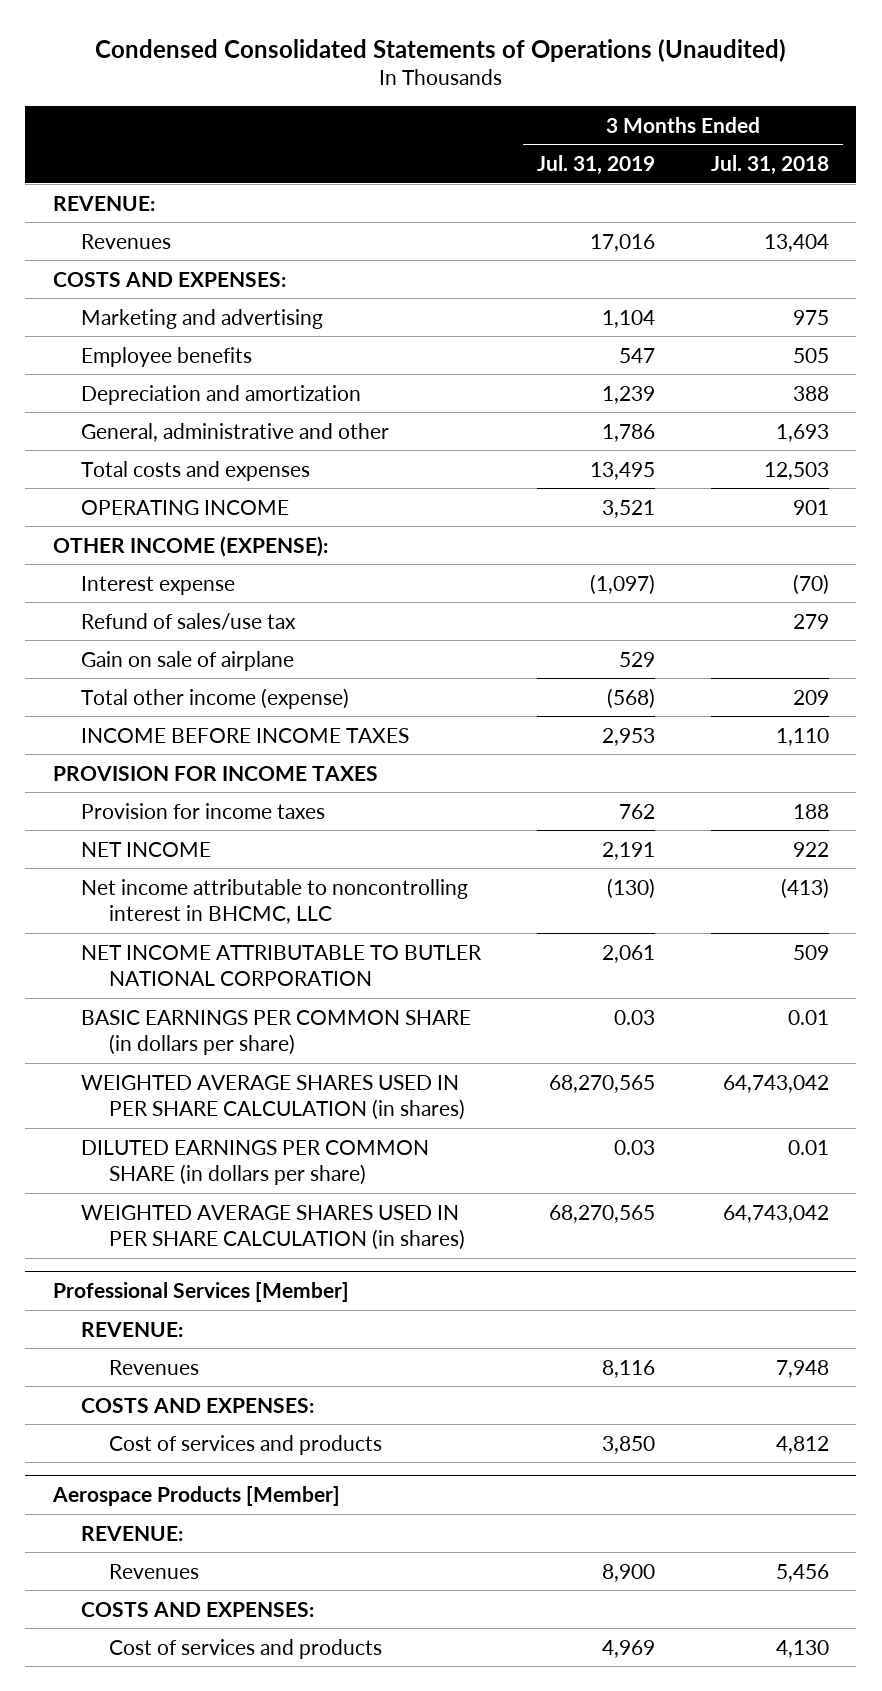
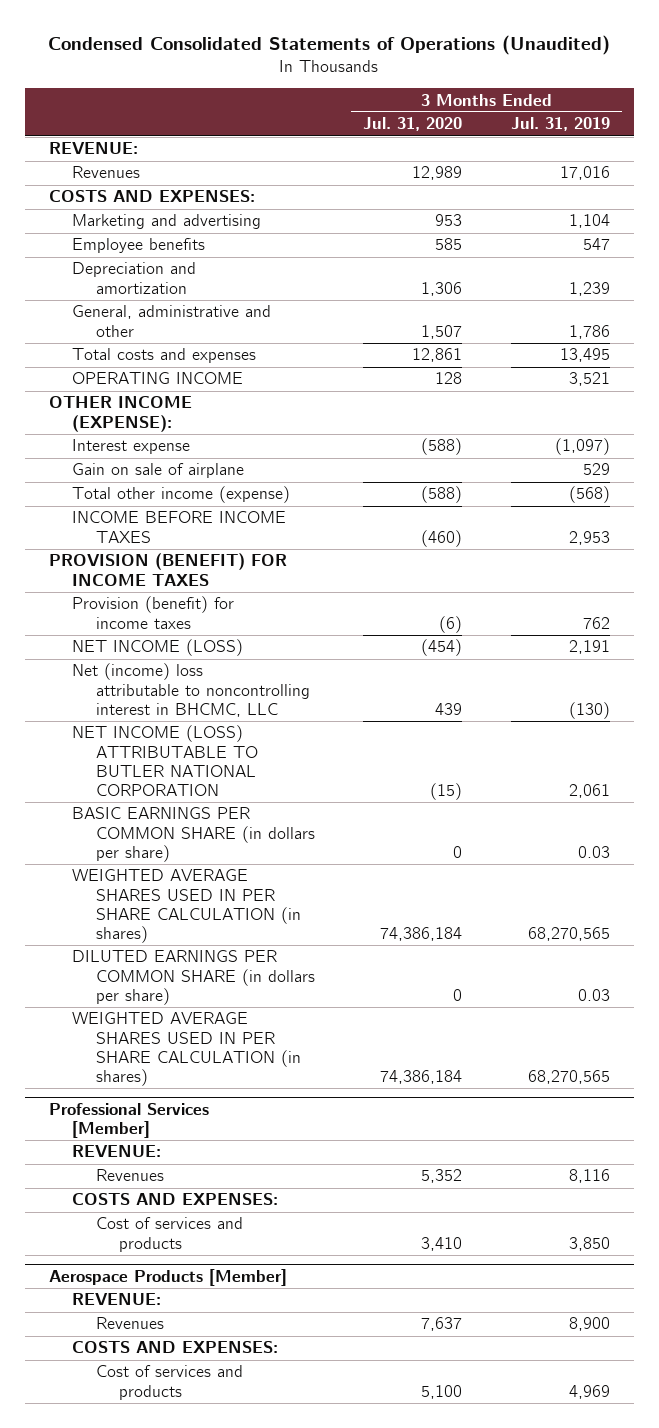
- | 3 Months Ended Jul. 31, 2019 | 3 Months Ended Jul. 31, 2018
+ | 3 Months Ended Jul. 31, 2020 | 3 Months Ended Jul. 31, 2019
- Refund of sales/use tax | | 279
- PROVISION FOR INCOME TAXES
- Provision for income taxes | 762 | 188
- NET INCOME | 2,191 | 922
- Net income attributable to noncontrolling interest in BHCMC, LLC | (130) | (413)
- NET INCOME ATTRIBUTABLE TO BUTLER NATIONAL CORPORATION | 2,061 | 509
+ PROVISION (BENEFIT) FOR INCOME TAXES
+ Provision (benefit) for income taxes | (6) | 762
+ NET INCOME (LOSS) | (454) | 2,191
+ Net (income) loss attributable to noncontrolling interest in BHCMC, LLC | 439 | (130)
+ NET INCOME (LOSS) ATTRIBUTABLE TO BUTLER NATIONAL CORPORATION | (15) | 2,061

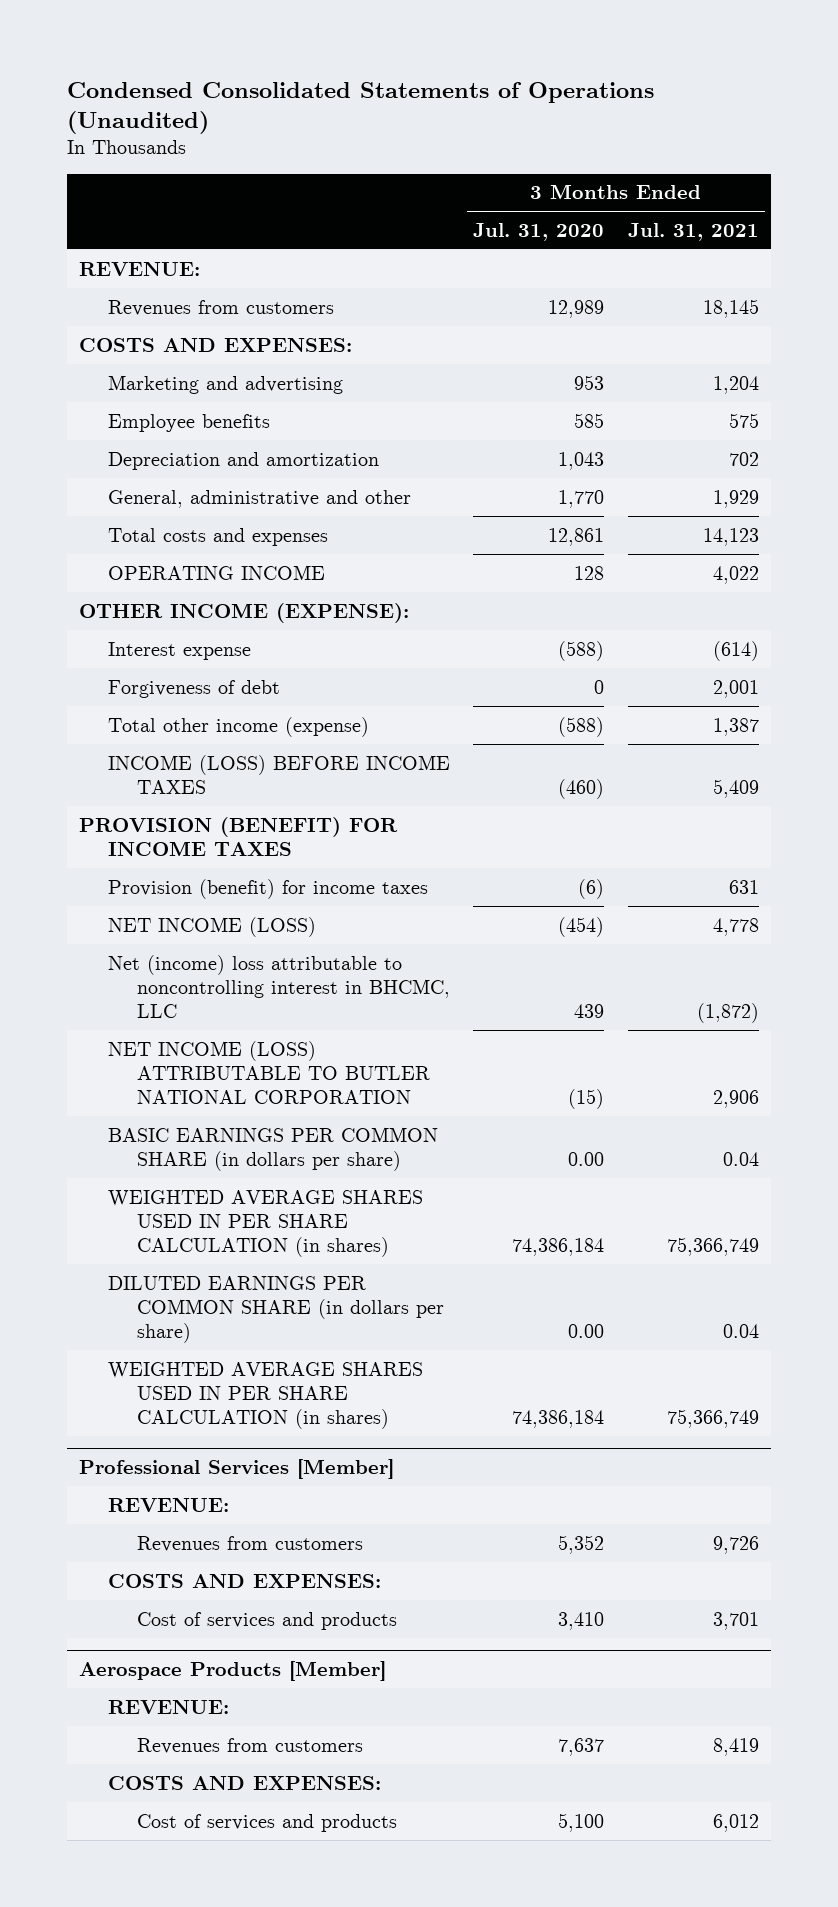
- | 3 Months Ended Jul. 31, 2020 | 3 Months Ended Jul. 31, 2019
+ | 3 Months Ended Jul. 31, 2020 | 3 Months Ended Jul. 31, 2021
- Revenues | 12,989 | 17,016
+ Revenues from customers | 12,989 | 18,145
- Depreciation and amortization | 1,306 | 1,239
- General, administrative and other | 1,507 | 1,786
+ Depreciation and amortization | 1,043 | 702
+ General, administrative and other | 1,770 | 1,929
- Gain on sale of airplane | | 529
+ Forgiveness of debt | 0 | 2,001
- INCOME BEFORE INCOME TAXES | (460) | 2,953
+ INCOME (LOSS) BEFORE INCOME TAXES | (460) | 5,409
- BASIC EARNINGS PER COMMON SHARE (in dollars per share) | 0 | 0.03
+ BASIC EARNINGS PER COMMON SHARE (in dollars per share) | 0.00 | 0.04
- DILUTED EARNINGS PER COMMON SHARE (in dollars per share) | 0 | 0.03
+ DILUTED EARNINGS PER COMMON SHARE (in dollars per share) | 0.00 | 0.04
@ Professional Services [Member]
- Revenues | 5,352 | 8,116
+ Revenues from customers | 5,352 | 9,726
@ Aerospace Products [Member]
- Revenues | 7,637 | 8,900
+ Revenues from customers | 7,637 | 8,419

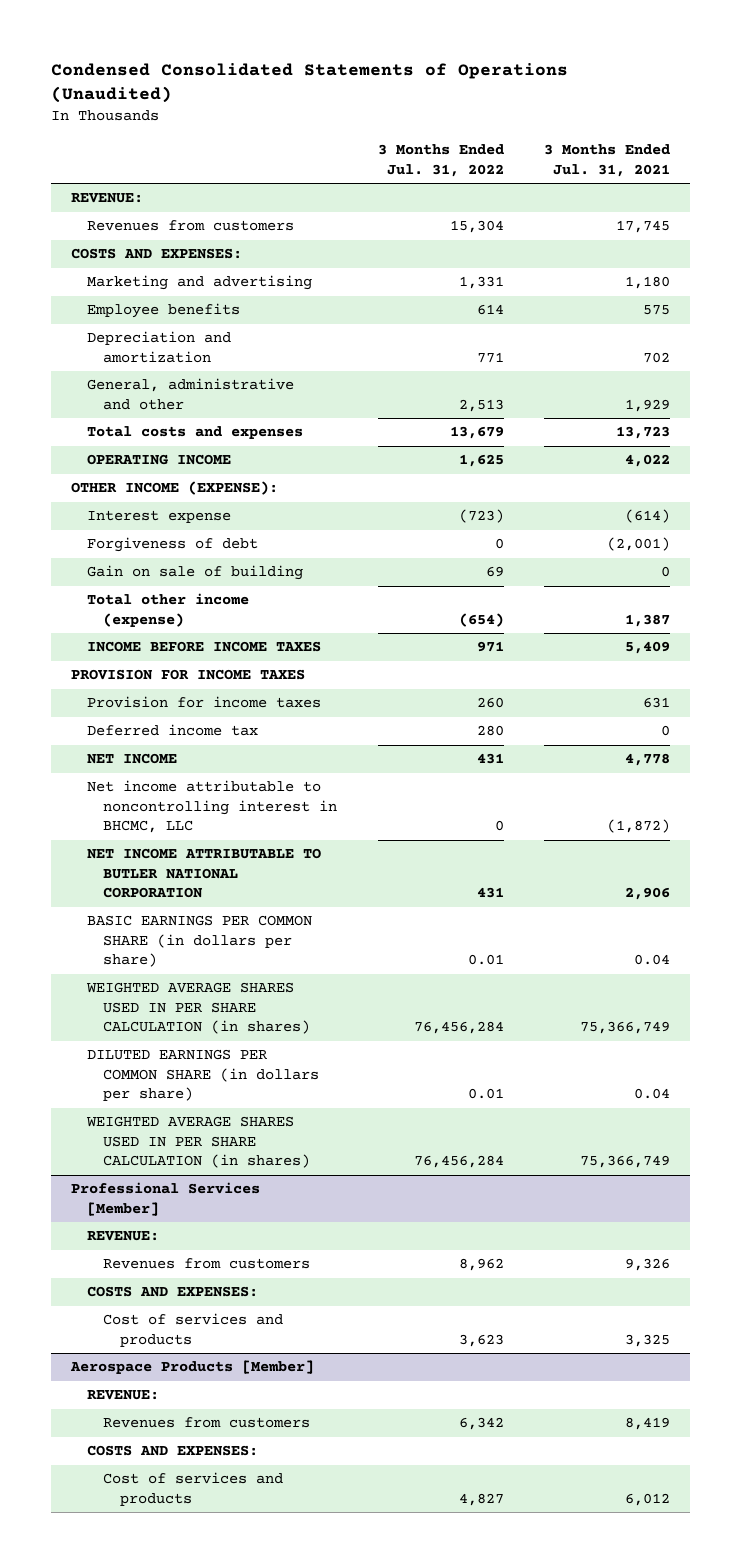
- | 3 Months Ended Jul. 31, 2020 | 3 Months Ended Jul. 31, 2021
+ | 3 Months Ended Jul. 31, 2022 | 3 Months Ended Jul. 31, 2021
- Revenues from customers | 12,989 | 18,145
+ Revenues from customers | 15,304 | 17,745
- Marketing and advertising | 953 | 1,204
+ Marketing and advertising | 1,331 | 1,180
- Total costs and expenses | 12,861 | 14,123
+ Total costs and expenses | 13,679 | 13,723
- Forgiveness of debt | 0 | 2,001
+ Forgiveness of debt | 0 | (2,001)
+ Gain on sale of building | 69 | 0
- INCOME (LOSS) BEFORE INCOME TAXES | (460) | 5,409
- PROVISION (BENEFIT) FOR INCOME TAXES
- Provision (benefit) for income taxes | (6) | 631
- NET INCOME (LOSS) | (454) | 4,778
- Net (income) loss attributable to noncontrolling interest in BHCMC, LLC | 439 | (1,872)
- NET INCOME (LOSS) ATTRIBUTABLE TO BUTLER NATIONAL CORPORATION | (15) | 2,906
+ INCOME BEFORE INCOME TAXES | 971 | 5,409
+ PROVISION FOR INCOME TAXES
+ Provision for income taxes | 260 | 631
+ Deferred income tax | 280 | 0
+ NET INCOME | 431 | 4,778
+ Net income attributable to noncontrolling interest in BHCMC, LLC | 0 | (1,872)
+ NET INCOME ATTRIBUTABLE TO BUTLER NATIONAL CORPORATION | 431 | 2,906
@ Professional Services [Member]
- Revenues from customers | 5,352 | 9,726
+ Revenues from customers | 8,962 | 9,326
- Cost of services and products | 3,410 | 3,701
+ Cost of services and products | 3,623 | 3,325

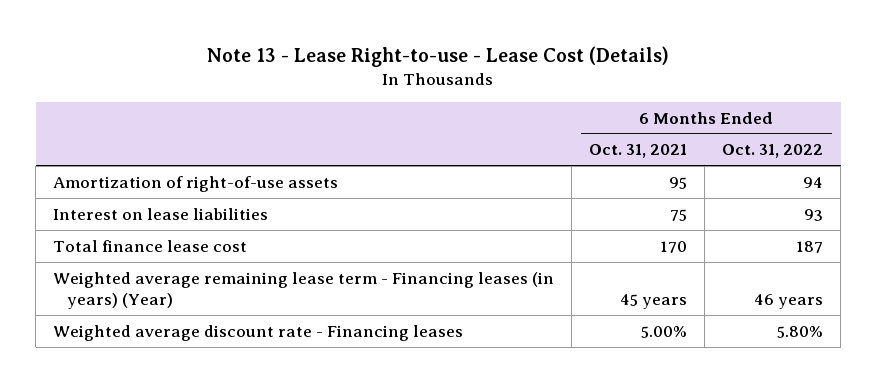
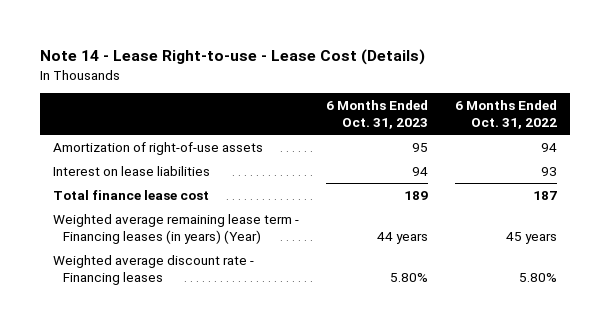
- Note 13 - Lease Right-to-use - Lease Cost (Details)
+ Note 14 - Lease Right-to-use - Lease Cost (Details)
- | 6 Months Ended Oct. 31, 2021 | 6 Months Ended Oct. 31, 2022
+ | 6 Months Ended Oct. 31, 2023 | 6 Months Ended Oct. 31, 2022
- Weighted average remaining lease term - Financing leases (in years) (Year) | 45 years | 46 years
+ Weighted average remaining lease term - Financing leases (in years) (Year) | 44 years | 45 years

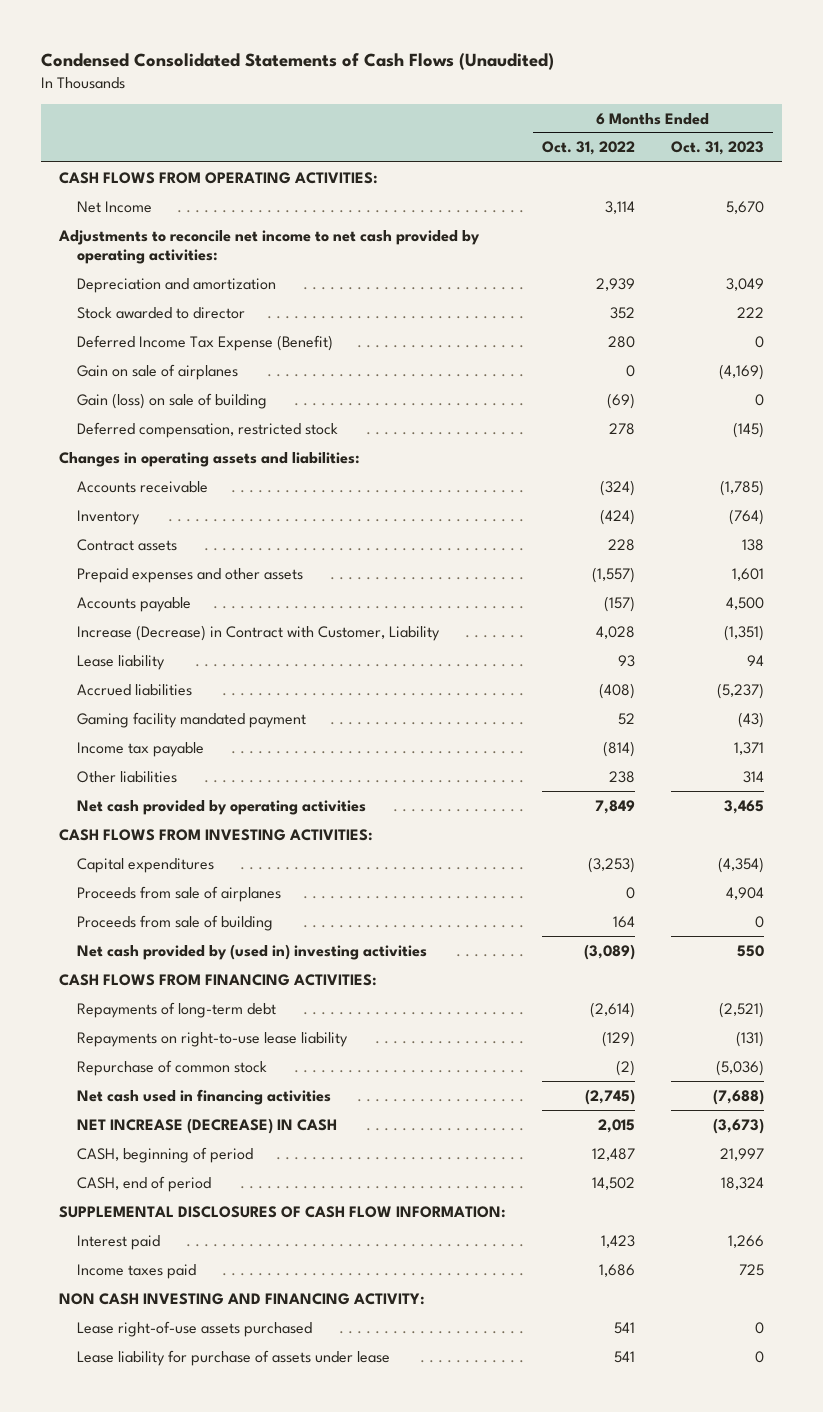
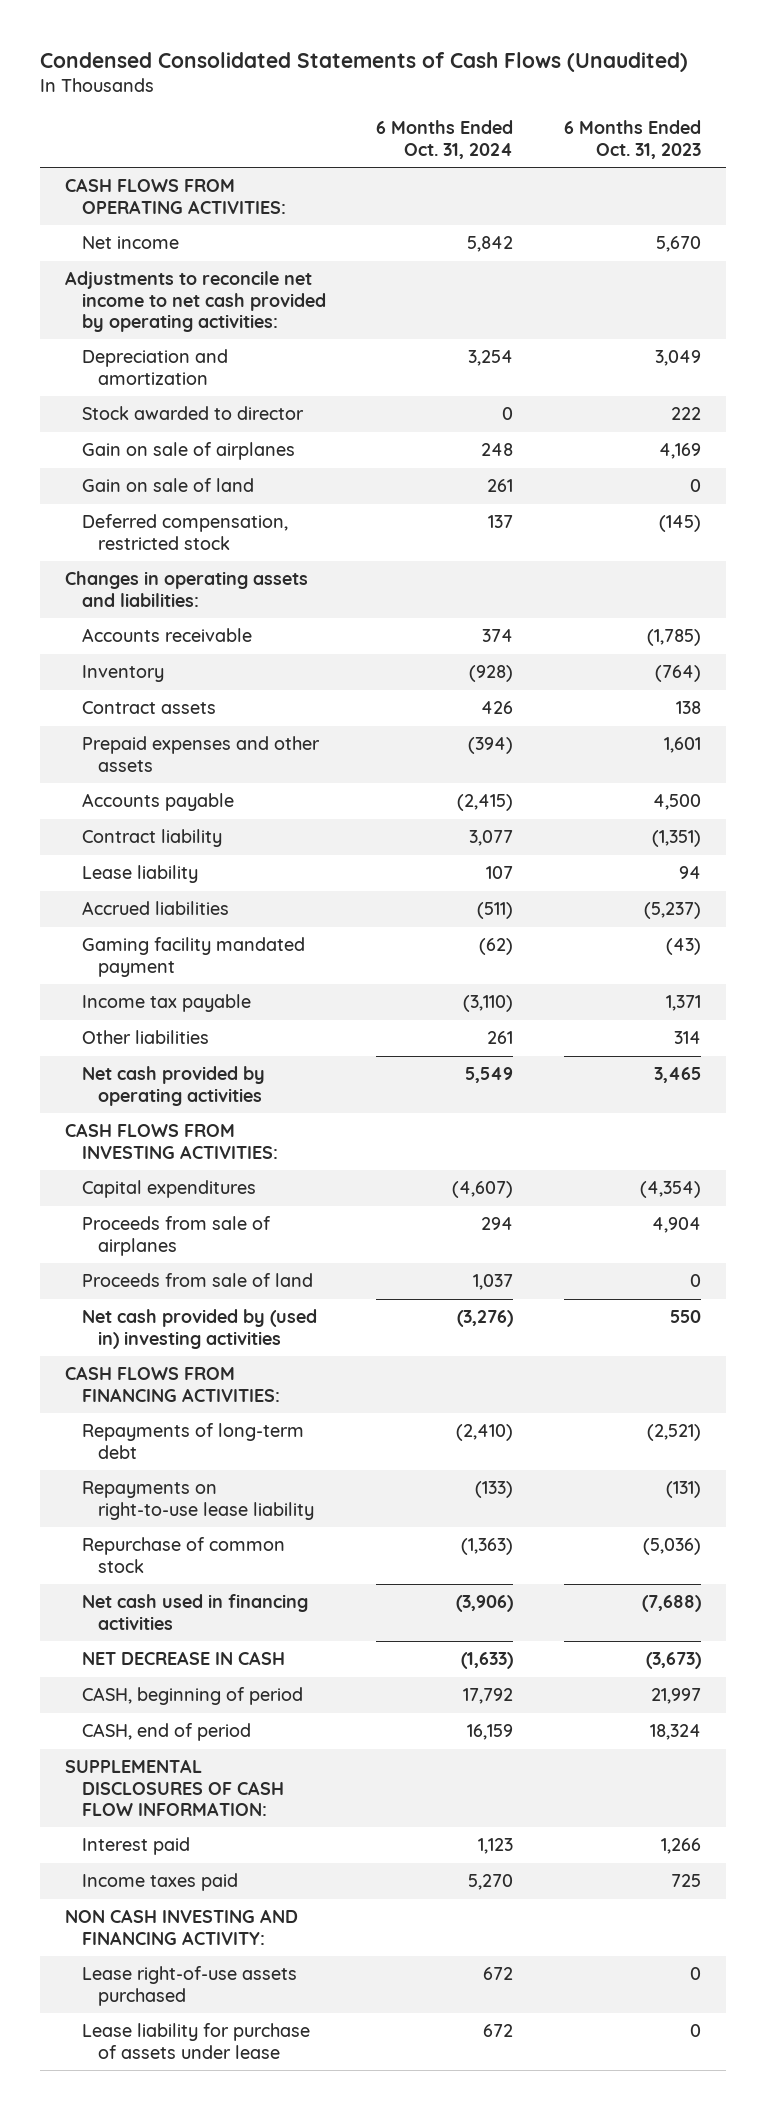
- | 6 Months Ended Oct. 31, 2022 | 6 Months Ended Oct. 31, 2023
+ | 6 Months Ended Oct. 31, 2024 | 6 Months Ended Oct. 31, 2023
- Net Income | 3,114 | 5,670
+ Net income | 5,842 | 5,670
- Deferred Income Tax Expense (Benefit) | 280 | 0
- Gain on sale of airplanes | 0 | (4,169)
- Gain (loss) on sale of building | (69) | 0
+ Gain on sale of airplanes | 248 | 4,169
+ Gain on sale of land | 261 | 0
- Increase (Decrease) in Contract with Customer, Liability | 4,028 | (1,351)
+ Contract liability | 3,077 | (1,351)
- Proceeds from sale of building | 164 | 0
+ Proceeds from sale of land | 1,037 | 0
- NET INCREASE (DECREASE) IN CASH | 2,015 | (3,673)
+ NET DECREASE IN CASH | (1,633) | (3,673)

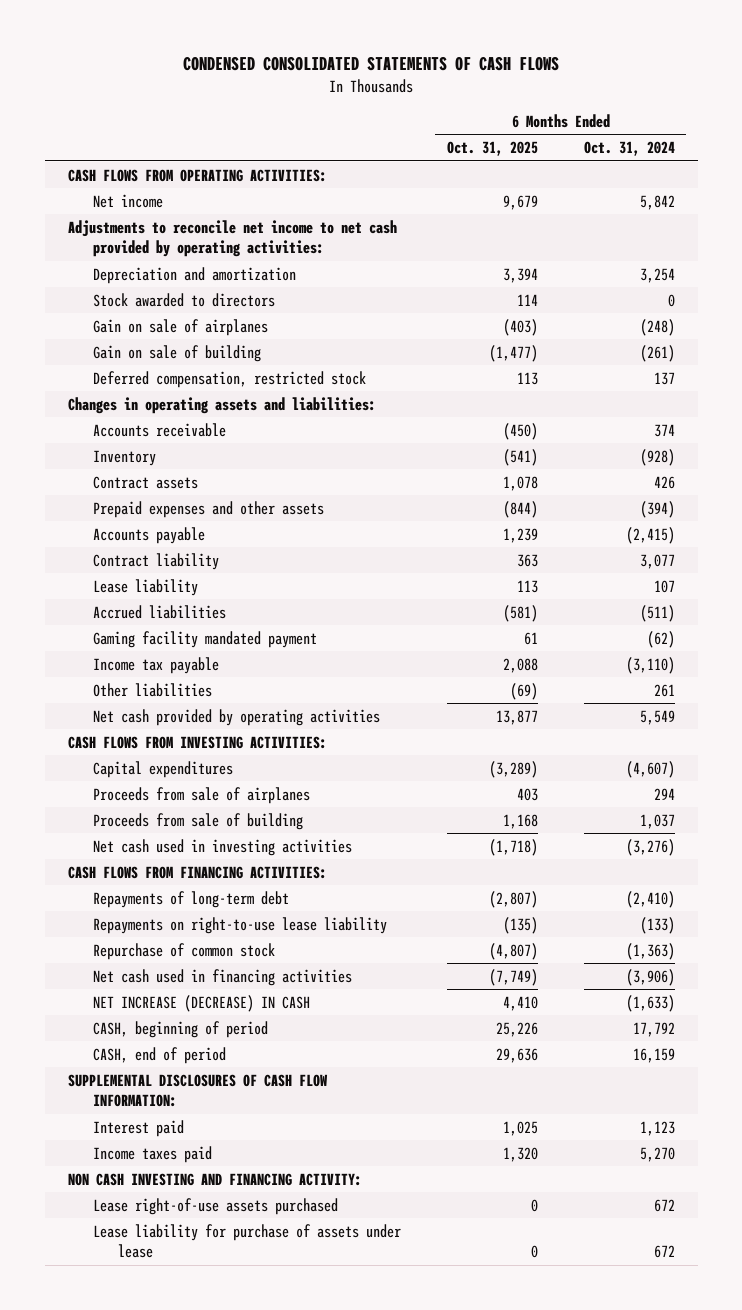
- Condensed Consolidated Statements of Cash Flows (Unaudited)
+ CONDENSED CONSOLIDATED STATEMENTS OF CASH FLOWS
- | 6 Months Ended Oct. 31, 2024 | 6 Months Ended Oct. 31, 2023
+ | 6 Months Ended Oct. 31, 2025 | 6 Months Ended Oct. 31, 2024
- Stock awarded to director | 0 | 222
- Gain on sale of airplanes | 248 | 4,169
- Gain on sale of land | 261 | 0
+ Stock awarded to directors | 114 | 0
+ Gain on sale of airplanes | (403) | (248)
+ Gain on sale of building | (1,477) | (261)
- Proceeds from sale of land | 1,037 | 0
- Net cash provided by (used in) investing activities | (3,276) | 550
+ Proceeds from sale of building | 1,168 | 1,037
+ Net cash used in investing activities | (1,718) | (3,276)
- NET DECREASE IN CASH | (1,633) | (3,673)
+ NET INCREASE (DECREASE) IN CASH | 4,410 | (1,633)

